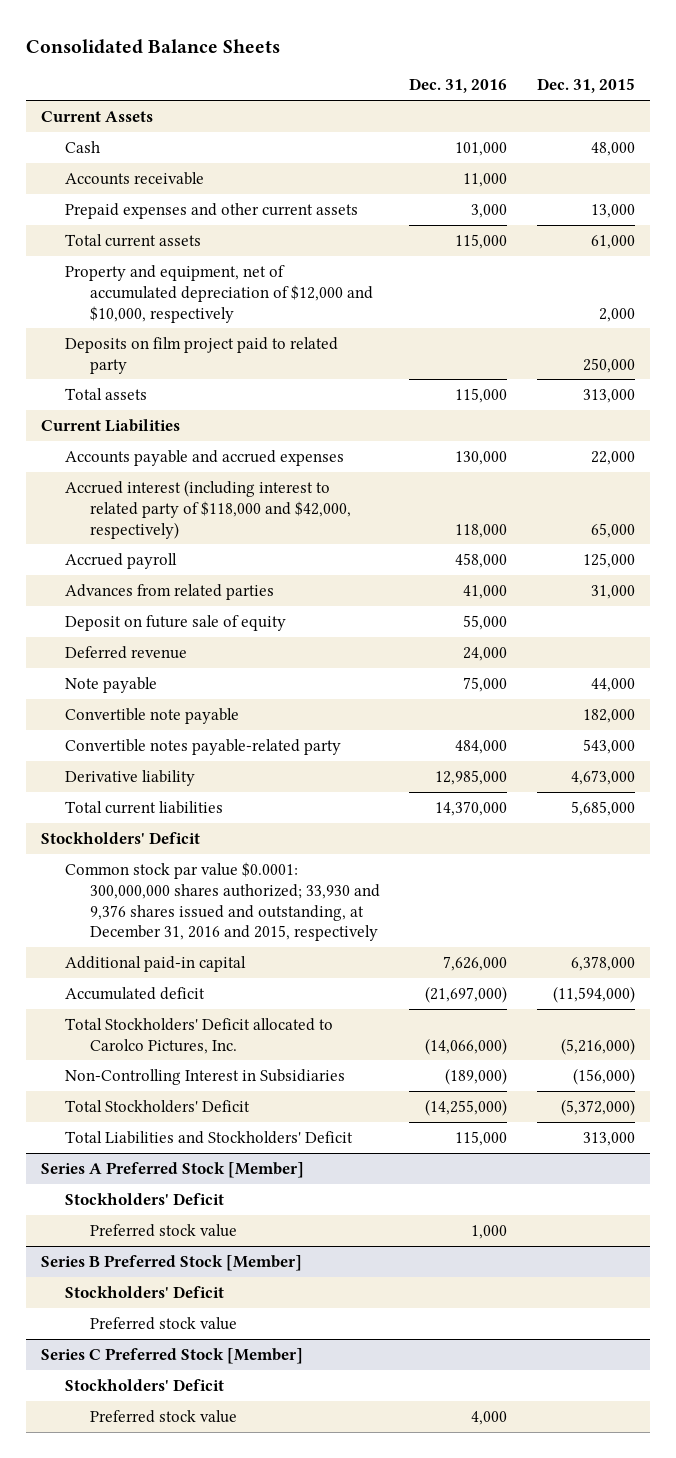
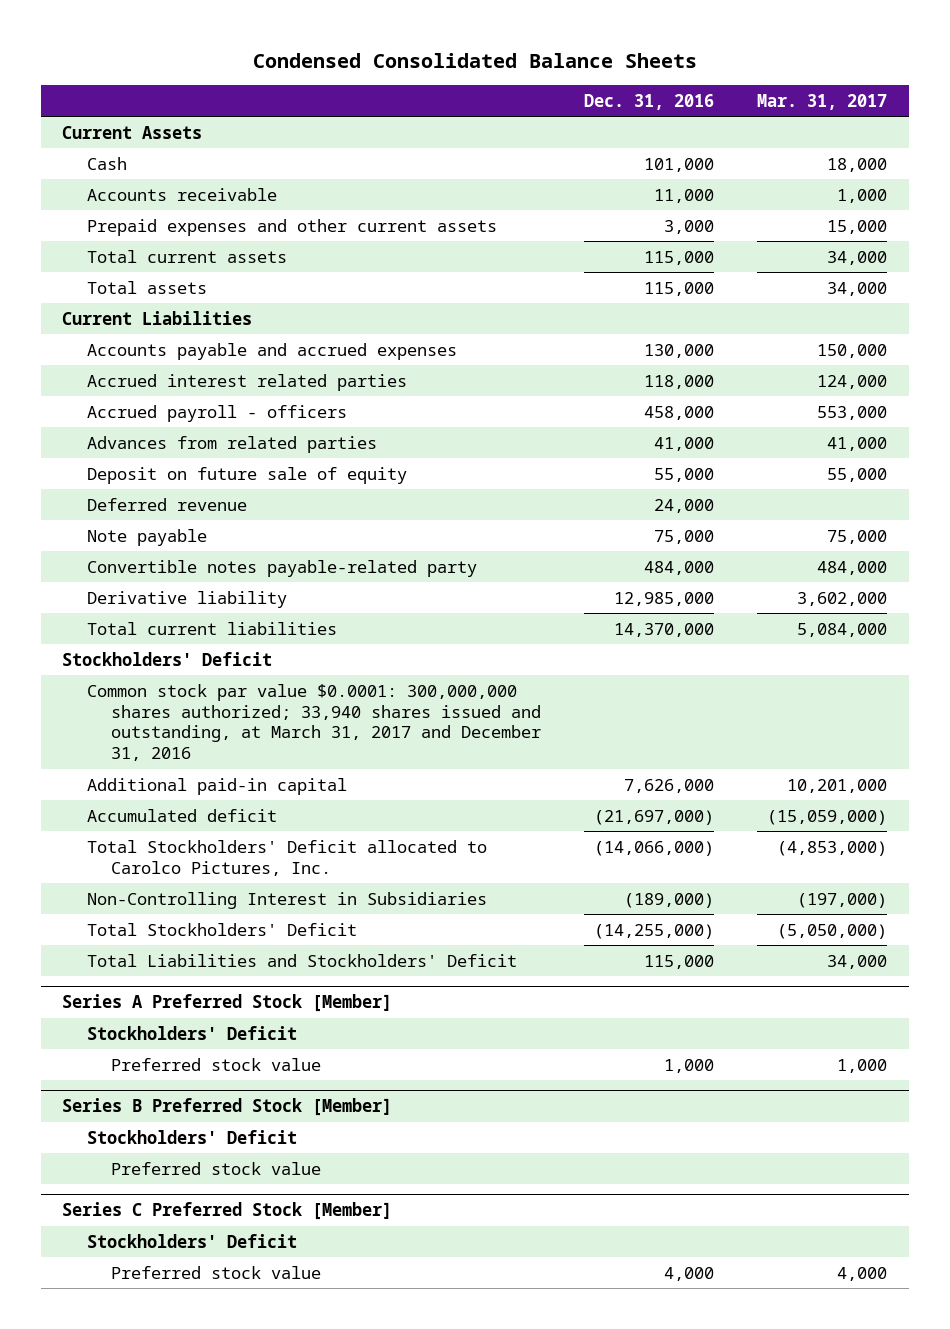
- Consolidated Balance Sheets
+ Condensed Consolidated Balance Sheets
- | Dec. 31, 2016 | Dec. 31, 2015
+ | Dec. 31, 2016 | Mar. 31, 2017
- Property and equipment, net of accumulated depreciation of $12,000 and $10,000, respectively | | 2,000
- Deposits on film project paid to related party | | 250,000
- Accrued interest (including interest to related party of $118,000 and $42,000, respectively) | 118,000 | 65,000
- Accrued payroll | 458,000 | 125,000
+ Accrued interest related parties | 118,000 | 124,000
+ Accrued payroll - officers | 458,000 | 553,000
- Convertible note payable | | 182,000
- Common stock par value $0.0001: 300,000,000 shares authorized; 33,930 and 9,376 shares issued and outstanding, at December 31, 2016 and 2015, respectively
+ Common stock par value $0.0001: 300,000,000 shares authorized; 33,940 shares issued and outstanding, at March 31, 2017 and December 31, 2016

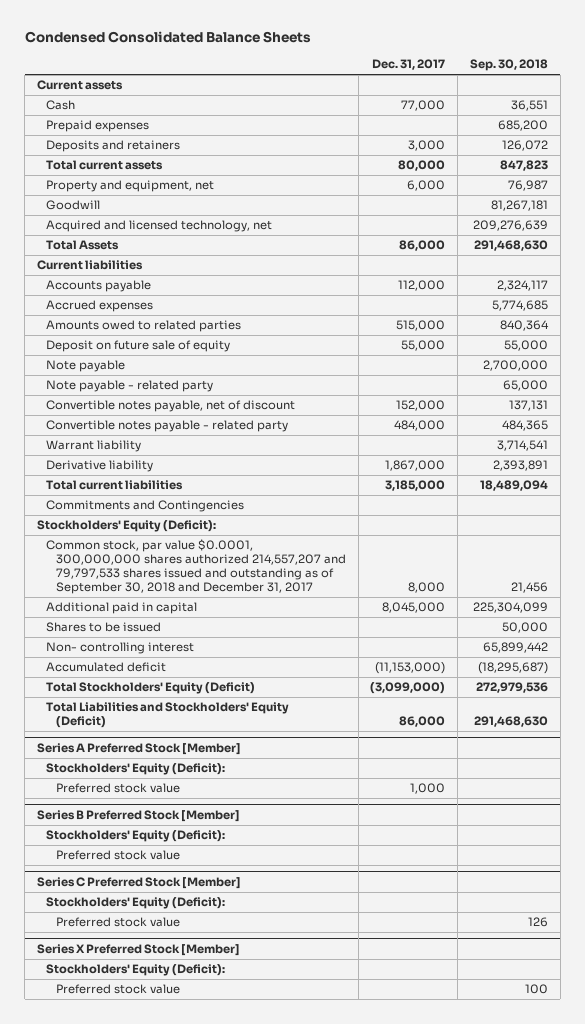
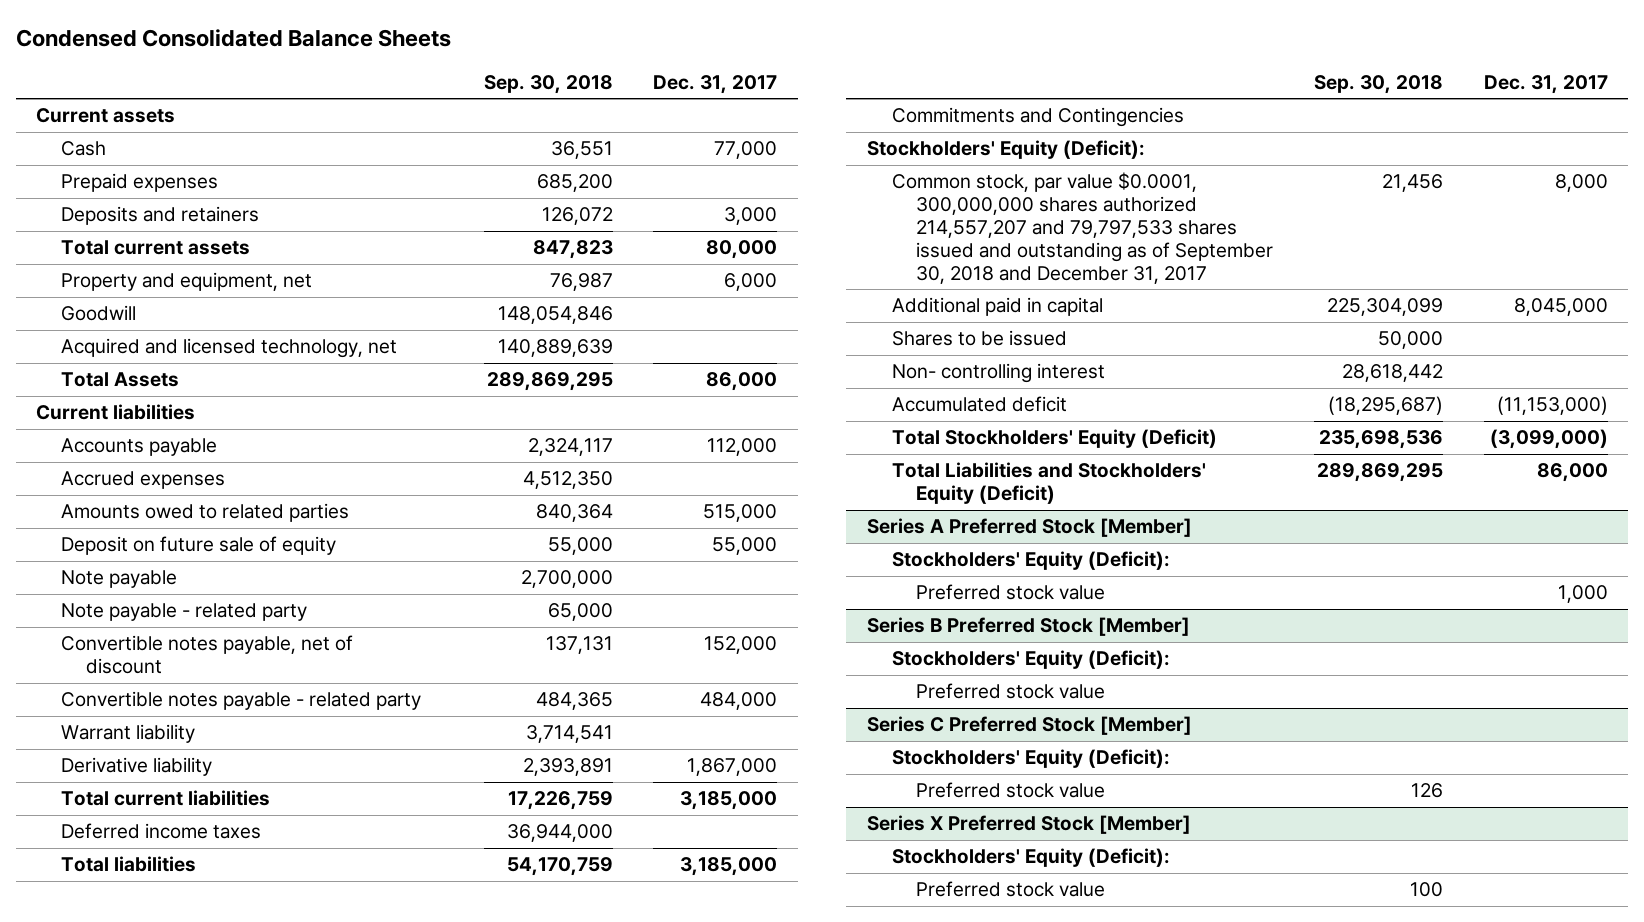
- | Dec. 31, 2017 | Sep. 30, 2018
+ | Sep. 30, 2018 | Dec. 31, 2017
- Goodwill | | 81,267,181
- Acquired and licensed technology, net | | 209,276,639
- Total Assets | 86,000 | 291,468,630
+ Goodwill | 148,054,846 |
+ Acquired and licensed technology, net | 140,889,639 |
+ Total Assets | 289,869,295 | 86,000
- Accrued expenses | | 5,774,685
+ Accrued expenses | 4,512,350 |
- Total current liabilities | 3,185,000 | 18,489,094
+ Total current liabilities | 17,226,759 | 3,185,000
+ Deferred income taxes | 36,944,000 |
+ Total liabilities | 54,170,759 | 3,185,000
- Non- controlling interest | | 65,899,442
+ Non- controlling interest | 28,618,442 |
- Total Stockholders' Equity (Deficit) | (3,099,000) | 272,979,536
- Total Liabilities and Stockholders' Equity (Deficit) | 86,000 | 291,468,630
+ Total Stockholders' Equity (Deficit) | 235,698,536 | (3,099,000)
+ Total Liabilities and Stockholders' Equity (Deficit) | 289,869,295 | 86,000

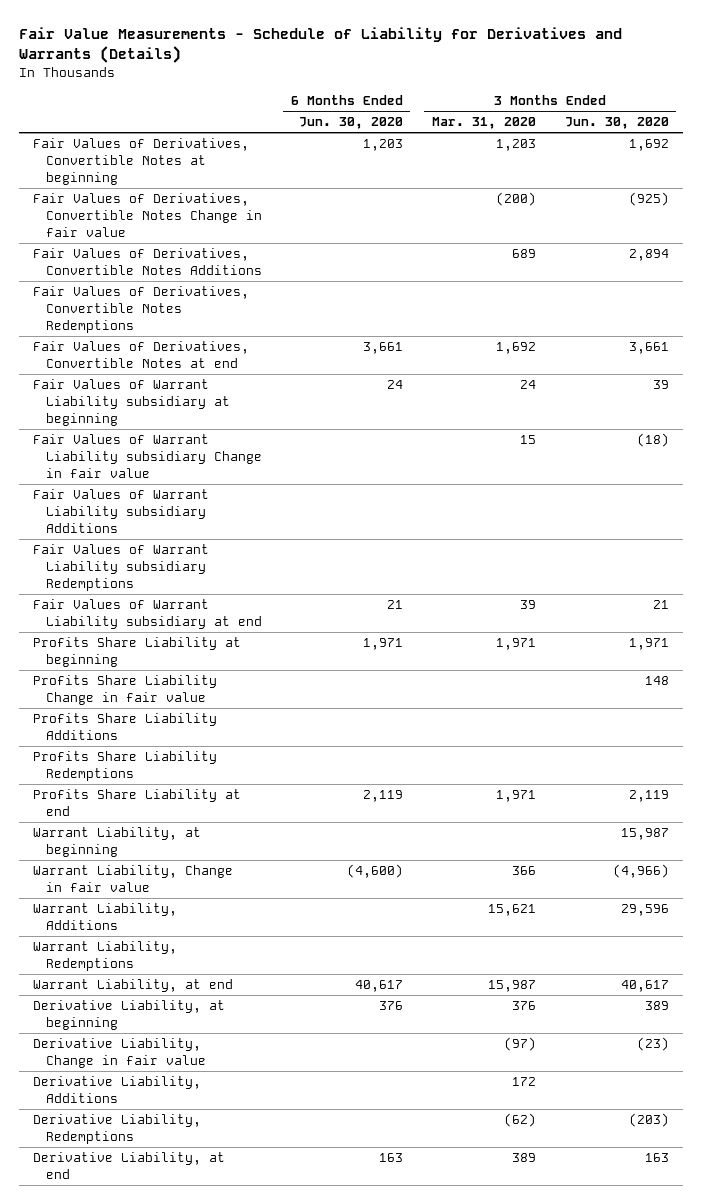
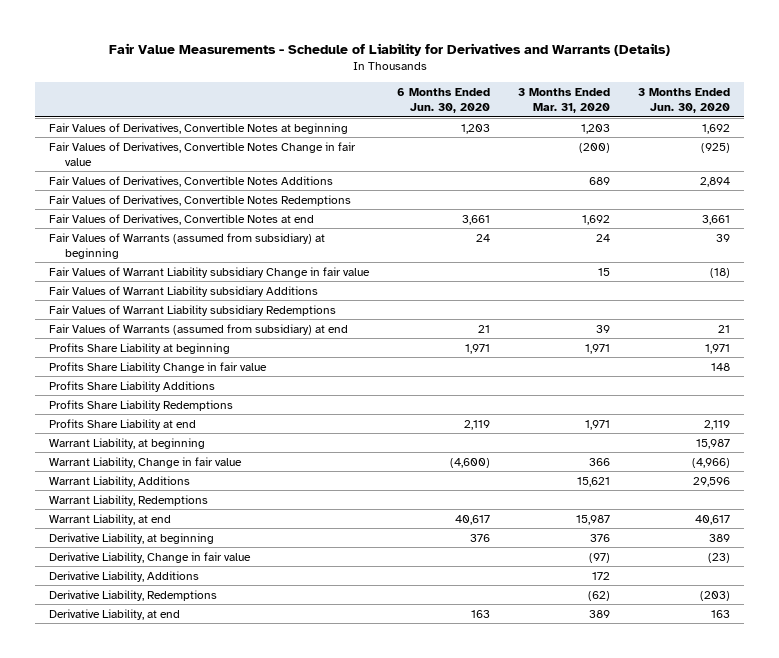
- Fair Values of Warrant Liability subsidiary at beginning | 24 | 24 | 39
+ Fair Values of Warrants (assumed from subsidiary) at beginning | 24 | 24 | 39
- Fair Values of Warrant Liability subsidiary at end | 21 | 39 | 21
+ Fair Values of Warrants (assumed from subsidiary) at end | 21 | 39 | 21

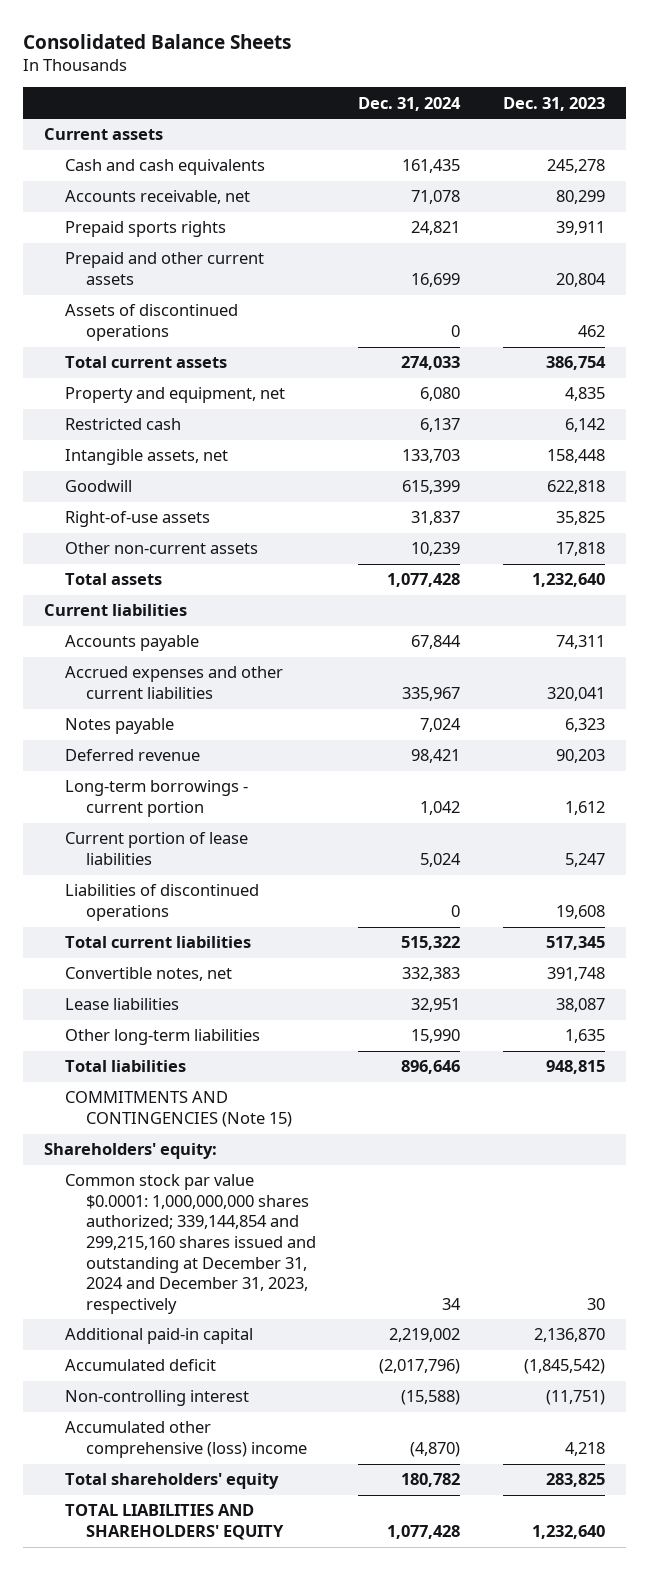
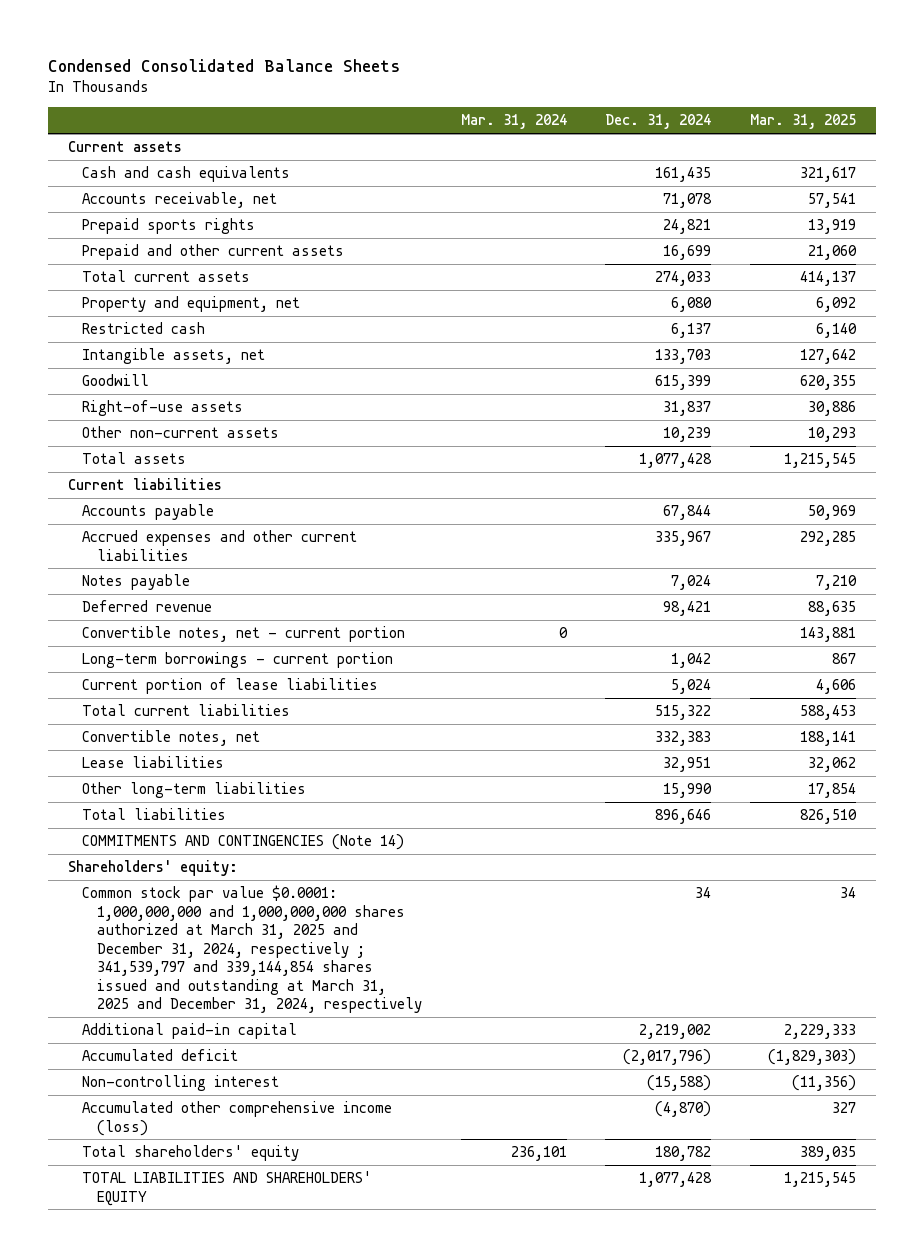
- Consolidated Balance Sheets
+ Condensed Consolidated Balance Sheets
- | Dec. 31, 2024 | Dec. 31, 2023
+ | Mar. 31, 2024 | Dec. 31, 2024 | Mar. 31, 2025
- Assets of discontinued operations | 0 | 462
+ Convertible notes, net - current portion | 0 | | 143,881
- Liabilities of discontinued operations | 0 | 19,608
- COMMITMENTS AND CONTINGENCIES (Note 15)
+ COMMITMENTS AND CONTINGENCIES (Note 14)
- Common stock par value $0.0001: 1,000,000,000 shares authorized; 339,144,854 and 299,215,160 shares issued and outstanding at December 31, 2024 and December 31, 2023, respectively | 34 | 30
+ Common stock par value $0.0001: 1,000,000,000 and 1,000,000,000 shares authorized at March 31, 2025 and December 31, 2024, respectively ; 341,539,797 and 339,144,854 shares issued and outstanding at March 31, 2025 and December 31, 2024, respectively | | 34 | 34
- Accumulated other comprehensive (loss) income | (4,870) | 4,218
+ Accumulated other comprehensive income (loss) | | (4,870) | 327

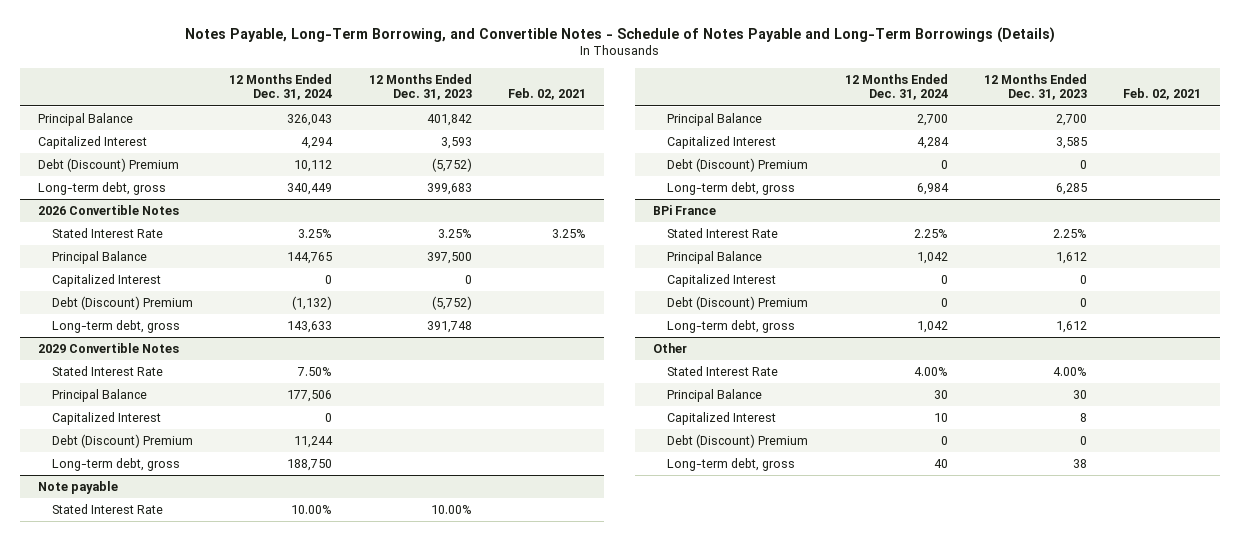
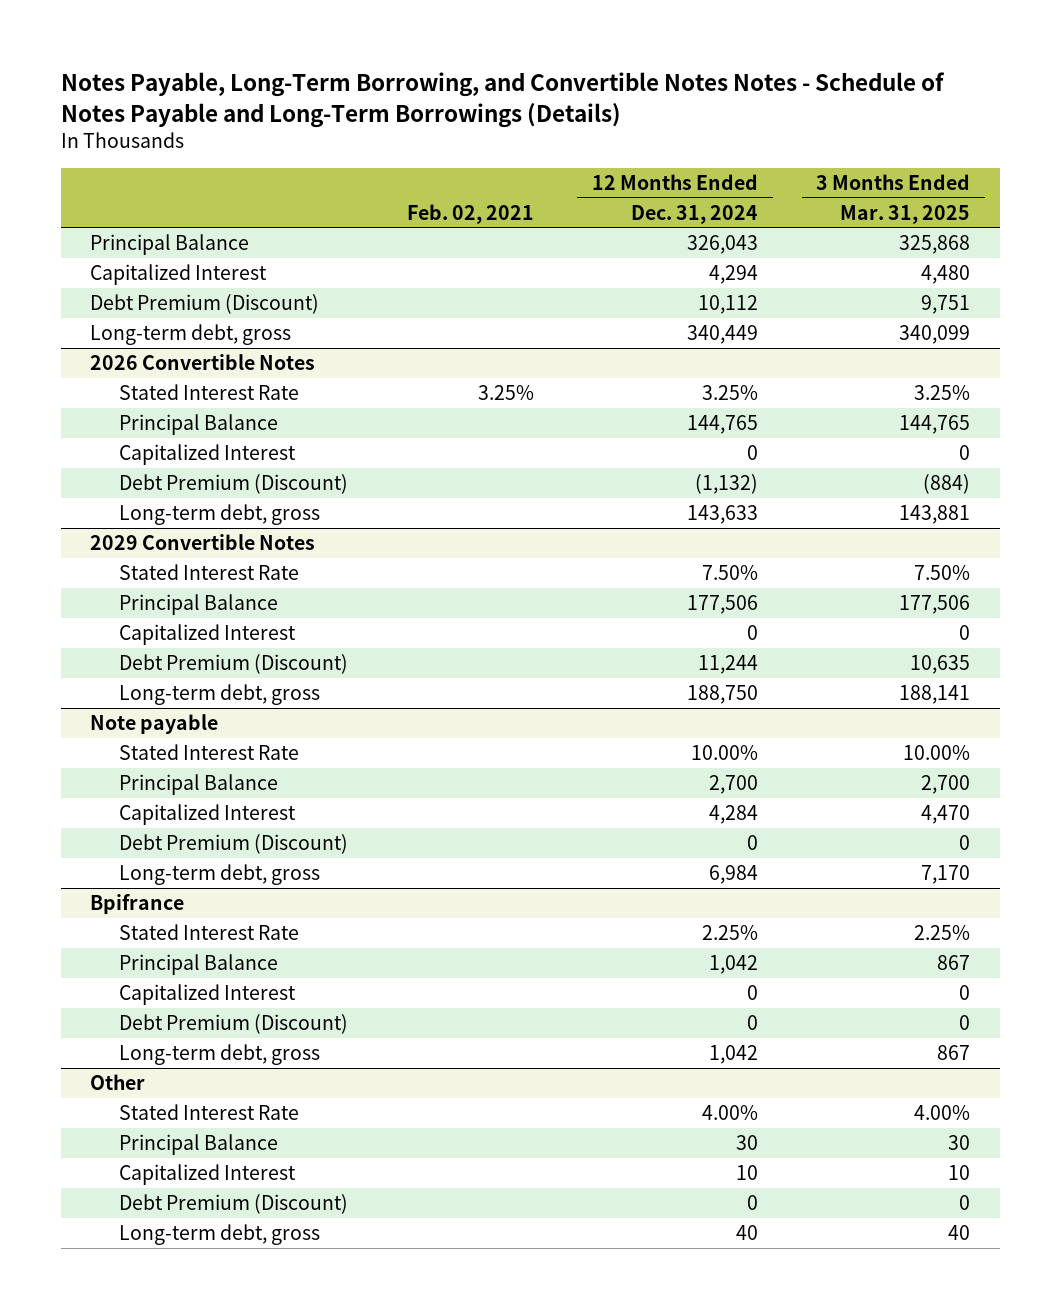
- Notes Payable, Long-Term Borrowing, and Convertible Notes - Schedule of Notes Payable and Long-Term Borrowings (Details)
+ Notes Payable, Long-Term Borrowing, and Convertible Notes Notes - Schedule of Notes Payable and Long-Term Borrowings (Details)
- | 12 Months Ended Dec. 31, 2024 | 12 Months Ended Dec. 31, 2023 | Feb. 02, 2021
+ | Feb. 02, 2021 | 12 Months Ended Dec. 31, 2024 | 3 Months Ended Mar. 31, 2025
- Debt (Discount) Premium | 10,112 | (5,752) |
+ Debt Premium (Discount) | | 10,112 | 9,751
@ 2026 Convertible Notes
- Debt (Discount) Premium | (1,132) | (5,752) |
+ Debt Premium (Discount) | | (1,132) | (884)
@ 2029 Convertible Notes
- Debt (Discount) Premium | 11,244 | |
+ Debt Premium (Discount) | | 11,244 | 10,635
@ Note payable
- Debt (Discount) Premium | 0 | 0 |
+ Debt Premium (Discount) | | 0 | 0
- BPi France
+ Bpifrance
- Debt (Discount) Premium | 0 | 0 |
+ Debt Premium (Discount) | | 0 | 0
@ Other
- Debt (Discount) Premium | 0 | 0 |
+ Debt Premium (Discount) | | 0 | 0

